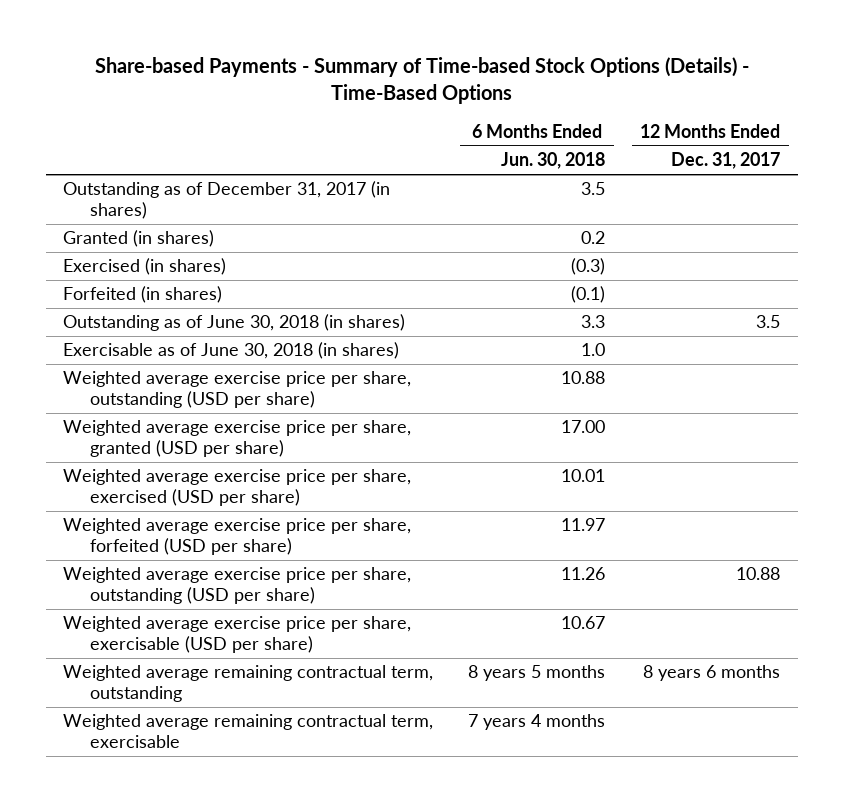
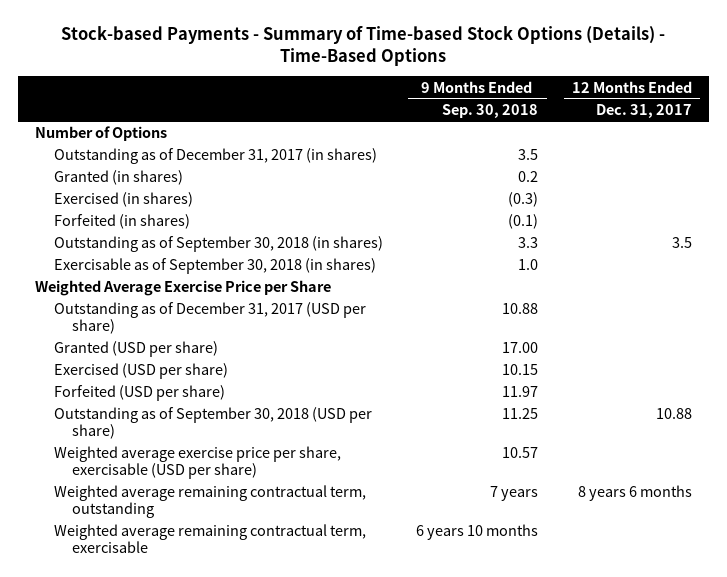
- Share-based Payments - Summary of Time-based Stock Options (Details) - Time-Based Options
+ Stock-based Payments - Summary of Time-based Stock Options (Details) - Time-Based Options
- | 6 Months Ended Jun. 30, 2018 | 12 Months Ended Dec. 31, 2017
+ | 9 Months Ended Sep. 30, 2018 | 12 Months Ended Dec. 31, 2017
+ Number of Options
- Outstanding as of June 30, 2018 (in shares) | 3.3 | 3.5
- Exercisable as of June 30, 2018 (in shares) | 1.0 |
- Weighted average exercise price per share, outstanding (USD per share) | 10.88 |
- Weighted average exercise price per share, granted (USD per share) | 17.00 |
- Weighted average exercise price per share, exercised (USD per share) | 10.01 |
- Weighted average exercise price per share, forfeited (USD per share) | 11.97 |
- Weighted average exercise price per share, outstanding (USD per share) | 11.26 | 10.88
+ Outstanding as of September 30, 2018 (in shares) | 3.3 | 3.5
+ Exercisable as of September 30, 2018 (in shares) | 1.0 |
+ Weighted Average Exercise Price per Share
+ Outstanding as of December 31, 2017 (USD per share) | 10.88 |
+ Granted (USD per share) | 17.00 |
+ Exercised (USD per share) | 10.15 |
+ Forfeited (USD per share) | 11.97 |
+ Outstanding as of September 30, 2018 (USD per share) | 11.25 | 10.88

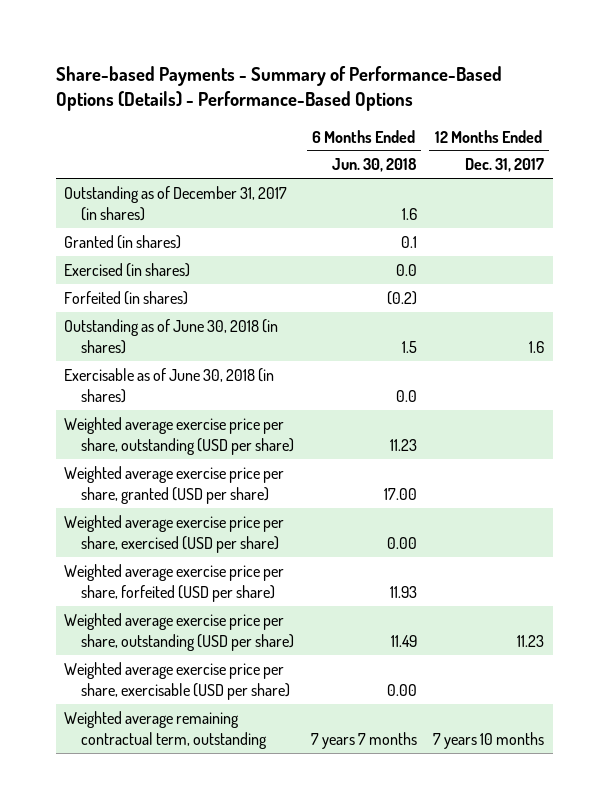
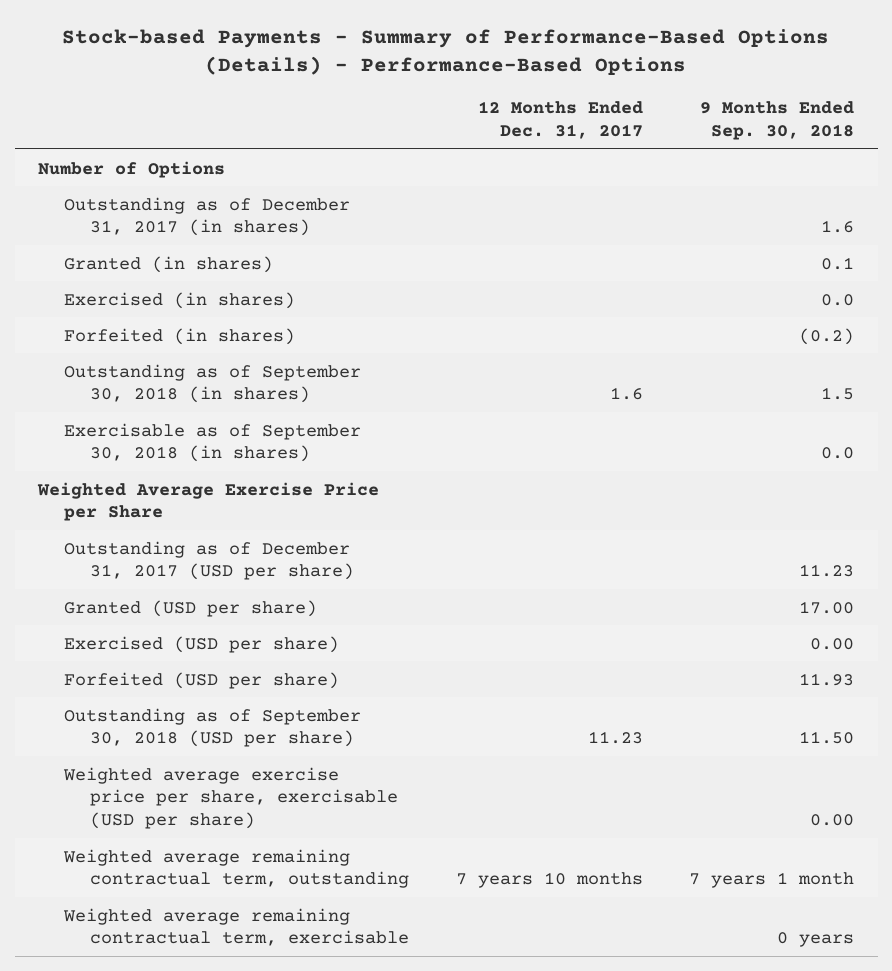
- Share-based Payments - Summary of Performance-Based Options (Details) - Performance-Based Options
+ Stock-based Payments - Summary of Performance-Based Options (Details) - Performance-Based Options
- | 6 Months Ended Jun. 30, 2018 | 12 Months Ended Dec. 31, 2017
+ | 12 Months Ended Dec. 31, 2017 | 9 Months Ended Sep. 30, 2018
+ Number of Options
- Outstanding as of June 30, 2018 (in shares) | 1.5 | 1.6
- Exercisable as of June 30, 2018 (in shares) | 0.0 |
- Weighted average exercise price per share, outstanding (USD per share) | 11.23 |
- Weighted average exercise price per share, granted (USD per share) | 17.00 |
- Weighted average exercise price per share, exercised (USD per share) | 0.00 |
- Weighted average exercise price per share, forfeited (USD per share) | 11.93 |
- Weighted average exercise price per share, outstanding (USD per share) | 11.49 | 11.23
+ Outstanding as of September 30, 2018 (in shares) | 1.6 | 1.5
+ Exercisable as of September 30, 2018 (in shares) | | 0.0
+ Weighted Average Exercise Price per Share
+ Outstanding as of December 31, 2017 (USD per share) | | 11.23
+ Granted (USD per share) | | 17.00
+ Exercised (USD per share) | | 0.00
+ Forfeited (USD per share) | | 11.93
+ Outstanding as of September 30, 2018 (USD per share) | 11.23 | 11.50
+ Weighted average remaining contractual term, exercisable | | 0 years

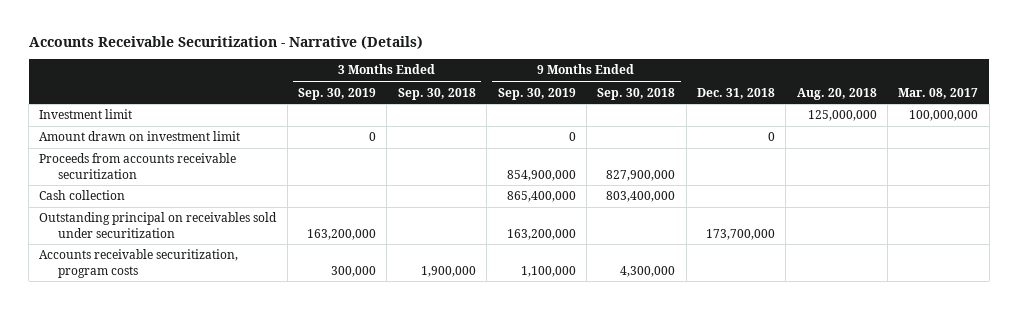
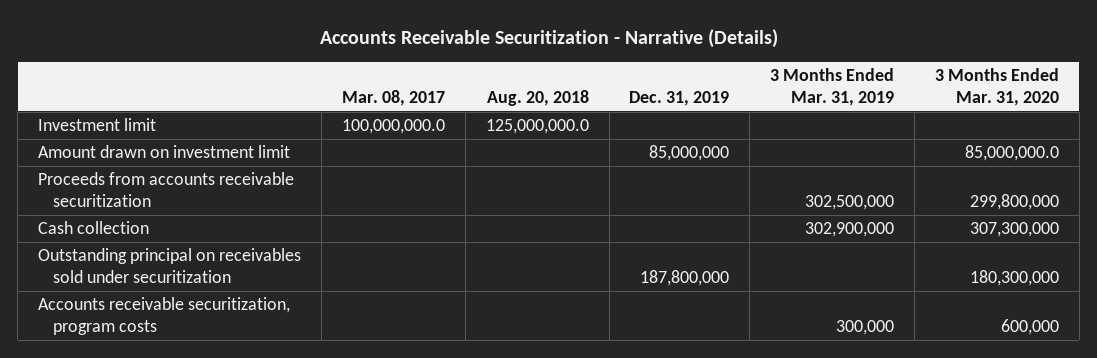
- | 3 Months Ended Sep. 30, 2019 | 3 Months Ended Sep. 30, 2018 | 9 Months Ended Sep. 30, 2019 | 9 Months Ended Sep. 30, 2018 | Dec. 31, 2018 | Aug. 20, 2018 | Mar. 08, 2017
+ | Mar. 08, 2017 | Aug. 20, 2018 | Dec. 31, 2019 | 3 Months Ended Mar. 31, 2019 | 3 Months Ended Mar. 31, 2020
- Investment limit | | | | | | 125,000,000 | 100,000,000
+ Investment limit | 100,000,000.0 | 125,000,000.0 | | |

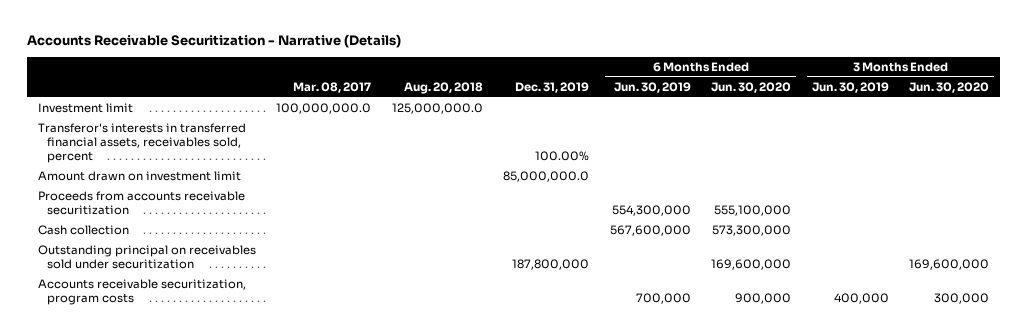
- | Mar. 08, 2017 | Aug. 20, 2018 | Dec. 31, 2019 | 3 Months Ended Mar. 31, 2019 | 3 Months Ended Mar. 31, 2020
+ | Mar. 08, 2017 | Aug. 20, 2018 | Dec. 31, 2019 | 6 Months Ended Jun. 30, 2019 | 6 Months Ended Jun. 30, 2020 | 3 Months Ended Jun. 30, 2019 | 3 Months Ended Jun. 30, 2020
- Amount drawn on investment limit | | | 85,000,000 | | 85,000,000.0
+ Transferor's interests in transferred financial assets, receivables sold, percent | | | 100.00% | | | |
+ Amount drawn on investment limit | | | 85,000,000.0 | | | |

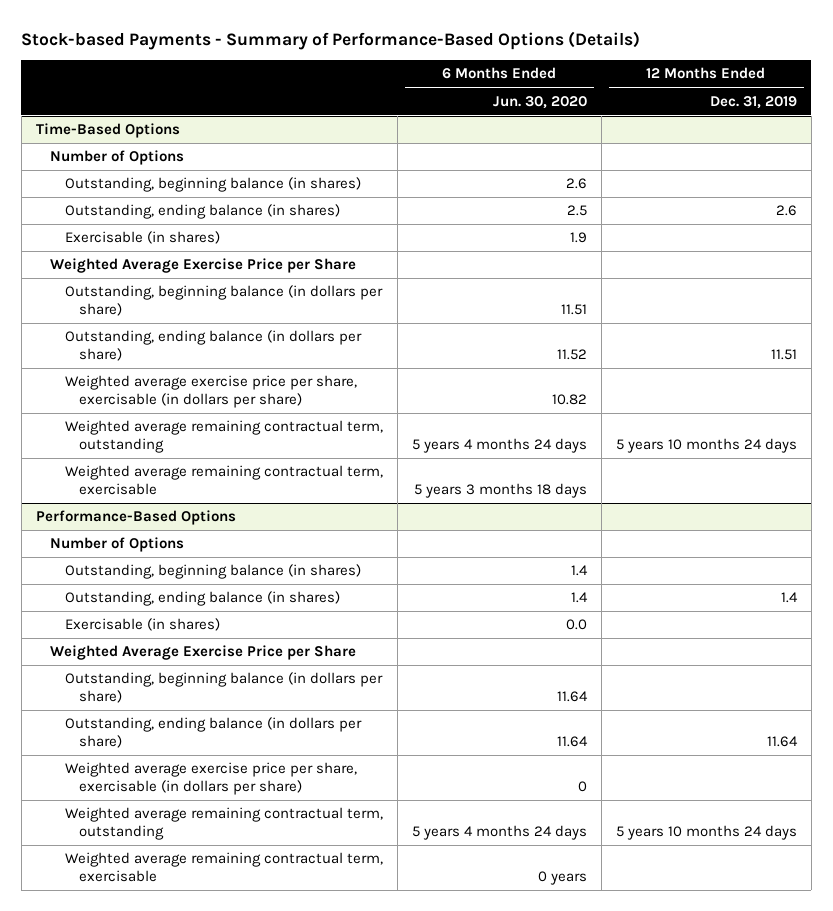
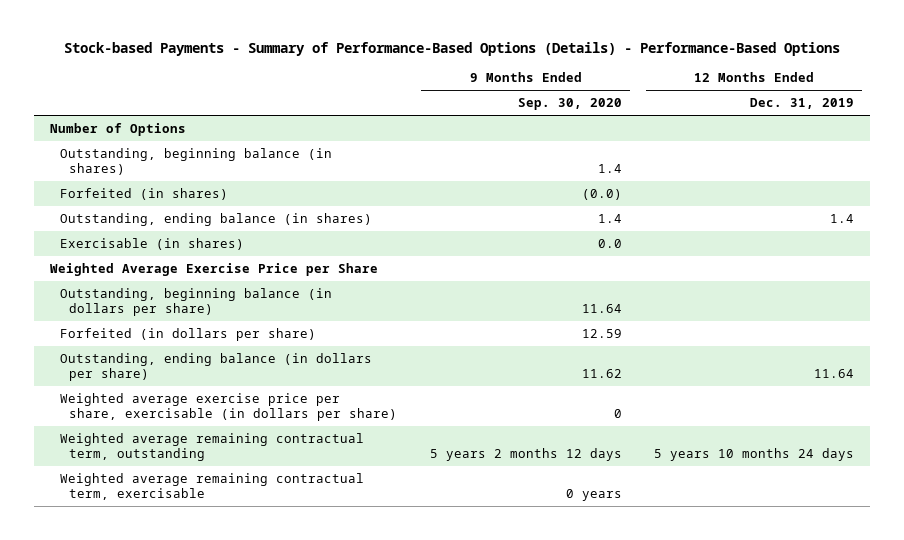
- Stock-based Payments - Summary of Performance-Based Options (Details)
+ Stock-based Payments - Summary of Performance-Based Options (Details) - Performance-Based Options
- | 6 Months Ended Jun. 30, 2020 | 12 Months Ended Dec. 31, 2019
+ | 9 Months Ended Sep. 30, 2020 | 12 Months Ended Dec. 31, 2019
- Time-Based Options
- Number of Options
- Outstanding, beginning balance (in shares) | 2.6 |
- Outstanding, ending balance (in shares) | 2.5 | 2.6
- Exercisable (in shares) | 1.9 |
- Weighted Average Exercise Price per Share
- Outstanding, beginning balance (in dollars per share) | 11.51 |
- Outstanding, ending balance (in dollars per share) | 11.52 | 11.51
- Weighted average exercise price per share, exercisable (in dollars per share) | 10.82 |
- Weighted average remaining contractual term, outstanding | 5 years 4 months 24 days | 5 years 10 months 24 days
- Weighted average remaining contractual term, exercisable | 5 years 3 months 18 days |
- Performance-Based Options
+ Forfeited (in shares) | (0.0) |
+ Forfeited (in dollars per share) | 12.59 |

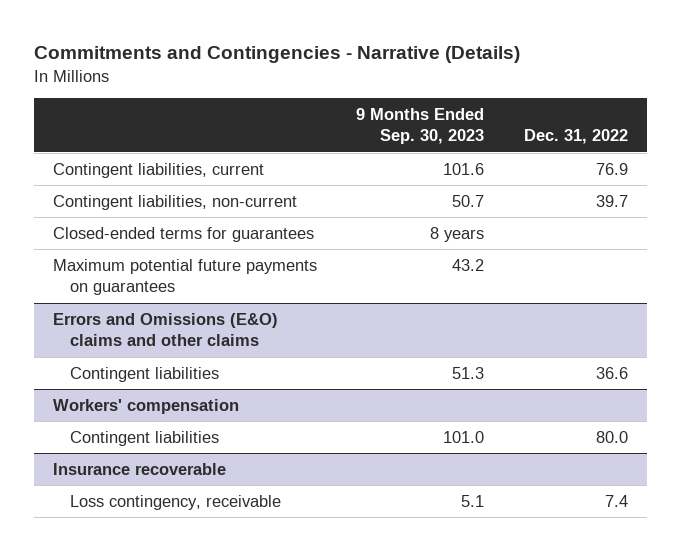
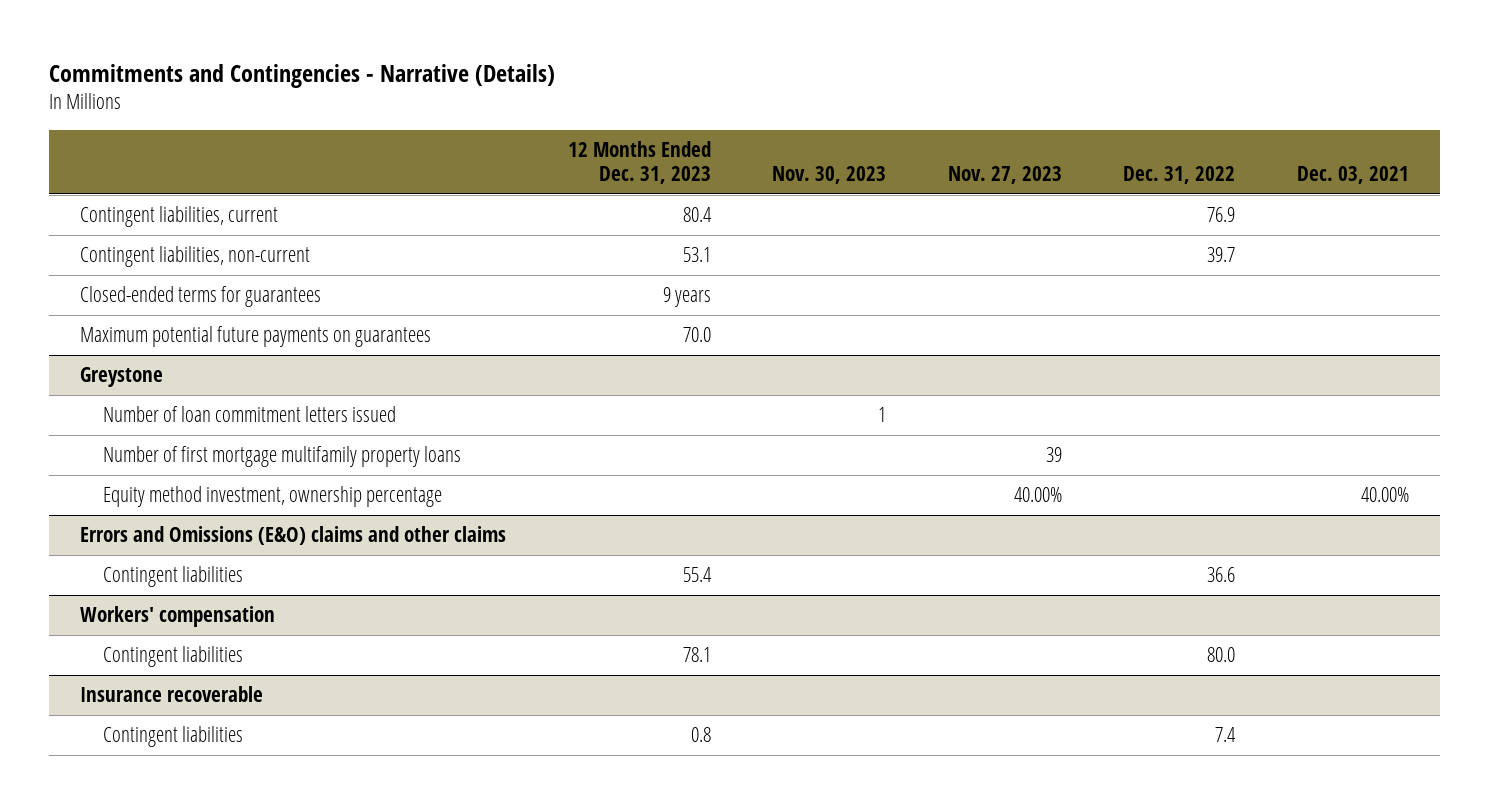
- | 9 Months Ended Sep. 30, 2023 | Dec. 31, 2022
+ | 12 Months Ended Dec. 31, 2023 | Nov. 30, 2023 | Nov. 27, 2023 | Dec. 31, 2022 | Dec. 03, 2021
+ Greystone
+ Number of loan commitment letters issued | | 1 | | |
+ Number of first mortgage multifamily property loans | | | 39 | |
+ Equity method investment, ownership percentage | | | 40.00% | | 40.00%
@ Insurance recoverable
- Loss contingency, receivable | 5.1 | 7.4
+ Contingent liabilities | 0.8 | | | 7.4 |

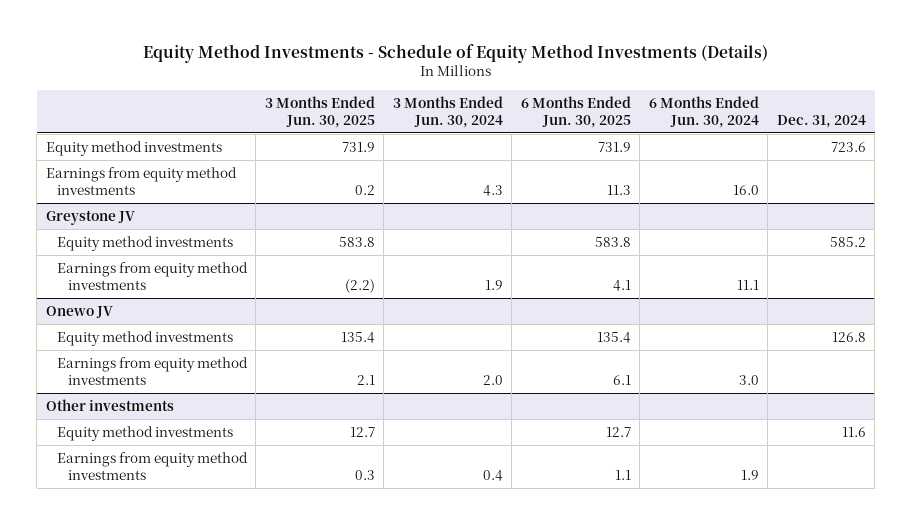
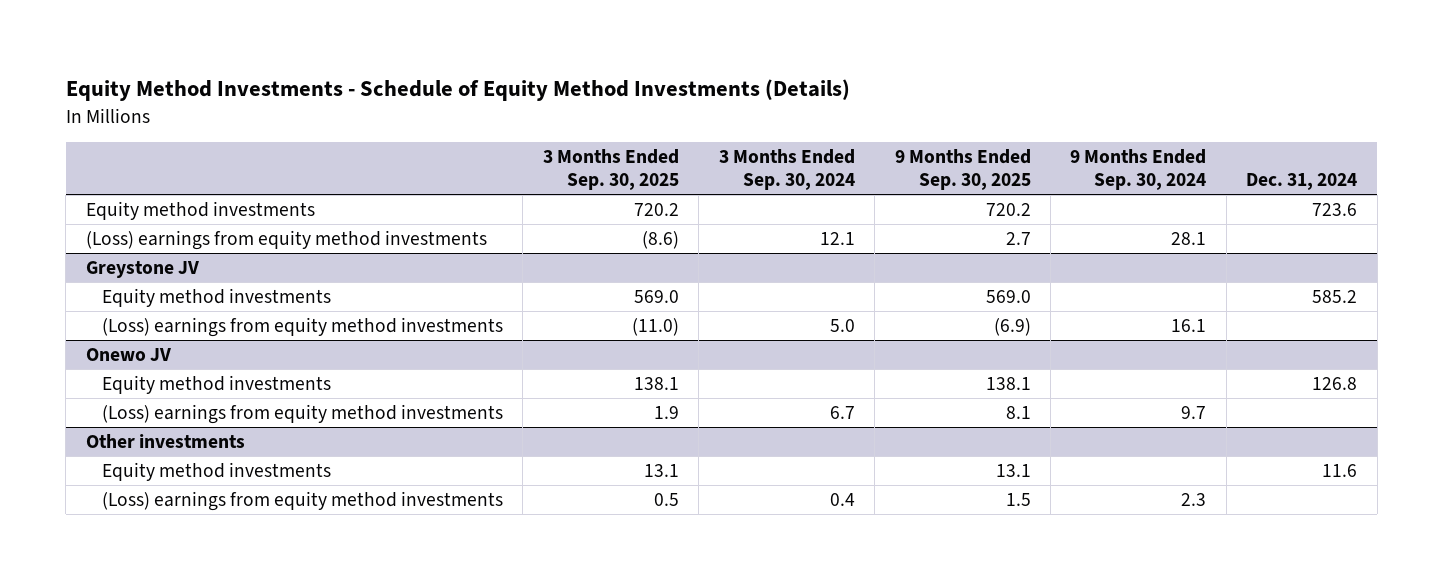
- | 3 Months Ended Jun. 30, 2025 | 3 Months Ended Jun. 30, 2024 | 6 Months Ended Jun. 30, 2025 | 6 Months Ended Jun. 30, 2024 | Dec. 31, 2024
+ | 3 Months Ended Sep. 30, 2025 | 3 Months Ended Sep. 30, 2024 | 9 Months Ended Sep. 30, 2025 | 9 Months Ended Sep. 30, 2024 | Dec. 31, 2024
- Earnings from equity method investments | 0.2 | 4.3 | 11.3 | 16.0 |
+ (Loss) earnings from equity method investments | (8.6) | 12.1 | 2.7 | 28.1 |
@ Greystone JV
- Earnings from equity method investments | (2.2) | 1.9 | 4.1 | 11.1 |
+ (Loss) earnings from equity method investments | (11.0) | 5.0 | (6.9) | 16.1 |
@ Onewo JV
- Earnings from equity method investments | 2.1 | 2.0 | 6.1 | 3.0 |
+ (Loss) earnings from equity method investments | 1.9 | 6.7 | 8.1 | 9.7 |
@ Other investments
- Earnings from equity method investments | 0.3 | 0.4 | 1.1 | 1.9 |
+ (Loss) earnings from equity method investments | 0.5 | 0.4 | 1.5 | 2.3 |

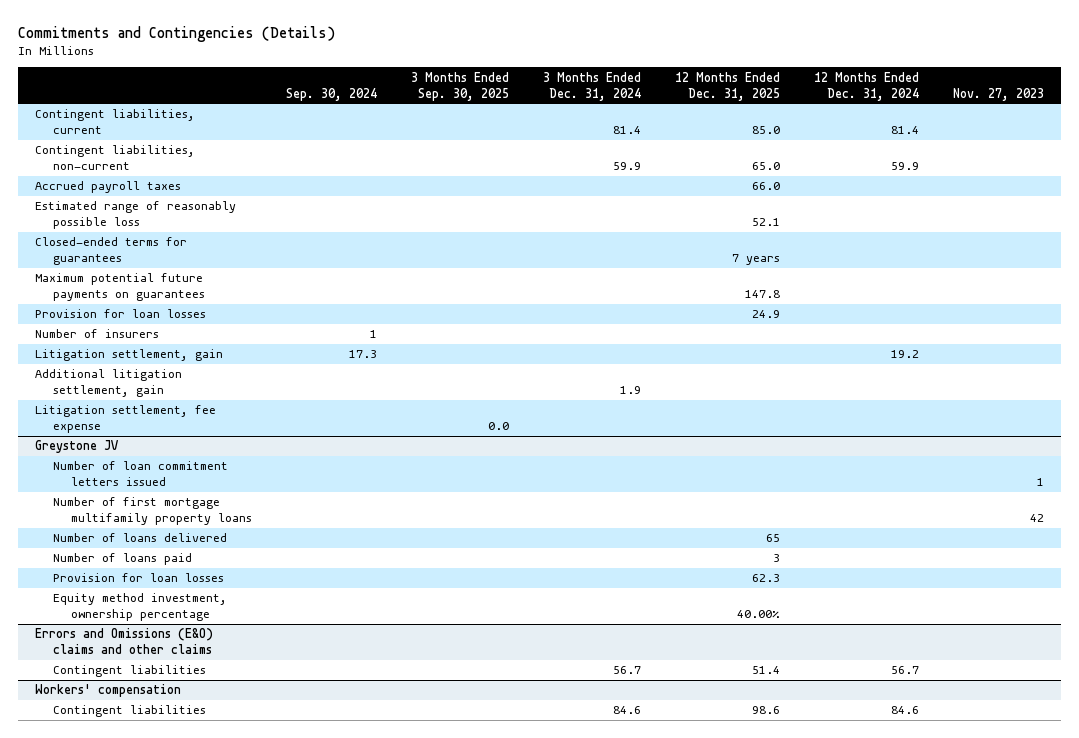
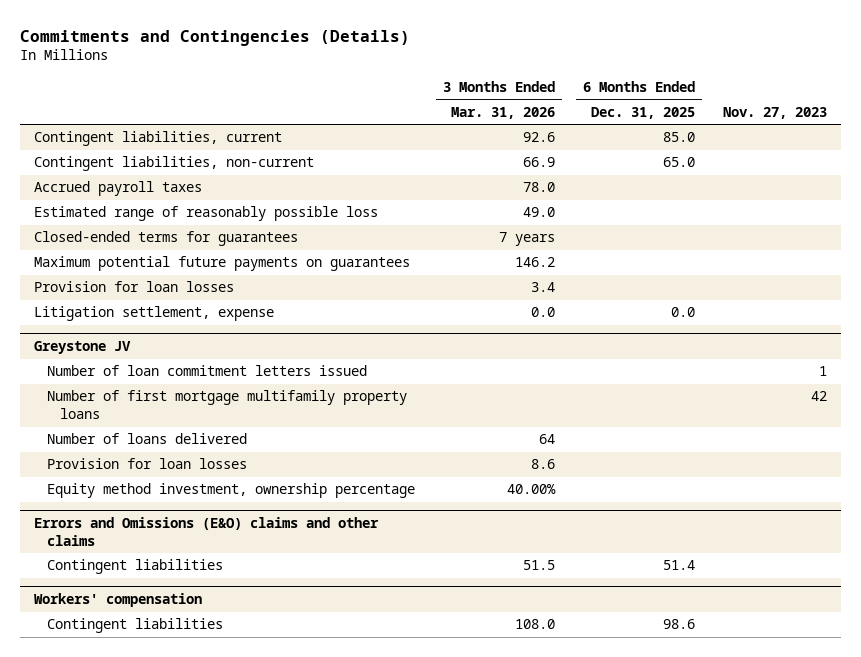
- | Sep. 30, 2024 | 3 Months Ended Sep. 30, 2025 | 3 Months Ended Dec. 31, 2024 | 12 Months Ended Dec. 31, 2025 | 12 Months Ended Dec. 31, 2024 | Nov. 27, 2023
+ | 3 Months Ended Mar. 31, 2026 | 6 Months Ended Dec. 31, 2025 | Nov. 27, 2023
- Number of insurers | 1 | | | | |
- Litigation settlement, gain | 17.3 | | | | 19.2 |
- Additional litigation settlement, gain | | | 1.9 | | |
- Litigation settlement, fee expense | | 0.0 | | | |
+ Litigation settlement, expense | 0.0 | 0.0 |
@ Greystone JV
- Number of loans paid | | | | 3 | |

